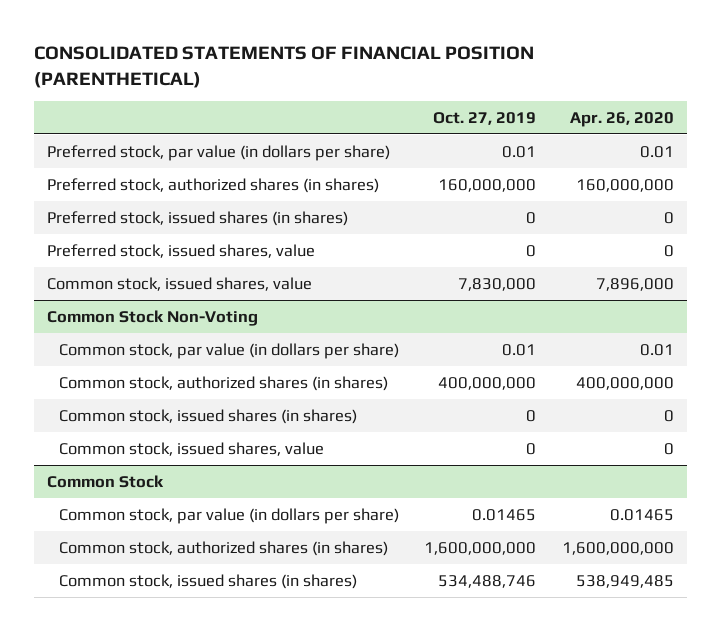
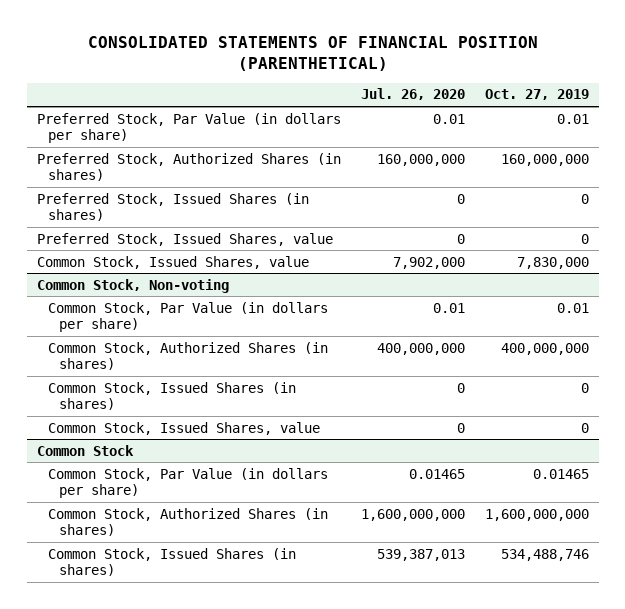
- | Oct. 27, 2019 | Apr. 26, 2020
+ | Jul. 26, 2020 | Oct. 27, 2019
- Preferred stock, par value (in dollars per share) | 0.01 | 0.01
- Preferred stock, authorized shares (in shares) | 160,000,000 | 160,000,000
- Preferred stock, issued shares (in shares) | 0 | 0
- Preferred stock, issued shares, value | 0 | 0
- Common stock, issued shares, value | 7,830,000 | 7,896,000
- Common Stock Non-Voting
- Common stock, par value (in dollars per share) | 0.01 | 0.01
- Common stock, authorized shares (in shares) | 400,000,000 | 400,000,000
- Common stock, issued shares (in shares) | 0 | 0
- Common stock, issued shares, value | 0 | 0
+ Preferred Stock, Par Value (in dollars per share) | 0.01 | 0.01
+ Preferred Stock, Authorized Shares (in shares) | 160,000,000 | 160,000,000
+ Preferred Stock, Issued Shares (in shares) | 0 | 0
+ Preferred Stock, Issued Shares, value | 0 | 0
+ Common Stock, Issued Shares, value | 7,902,000 | 7,830,000
+ Common Stock, Non-voting
+ Common Stock, Par Value (in dollars per share) | 0.01 | 0.01
+ Common Stock, Authorized Shares (in shares) | 400,000,000 | 400,000,000
+ Common Stock, Issued Shares (in shares) | 0 | 0
+ Common Stock, Issued Shares, value | 0 | 0
@ Common Stock
- Common stock, par value (in dollars per share) | 0.01465 | 0.01465
- Common stock, authorized shares (in shares) | 1,600,000,000 | 1,600,000,000
- Common stock, issued shares (in shares) | 534,488,746 | 538,949,485
+ Common Stock, Par Value (in dollars per share) | 0.01465 | 0.01465
+ Common Stock, Authorized Shares (in shares) | 1,600,000,000 | 1,600,000,000
+ Common Stock, Issued Shares (in shares) | 539,387,013 | 534,488,746

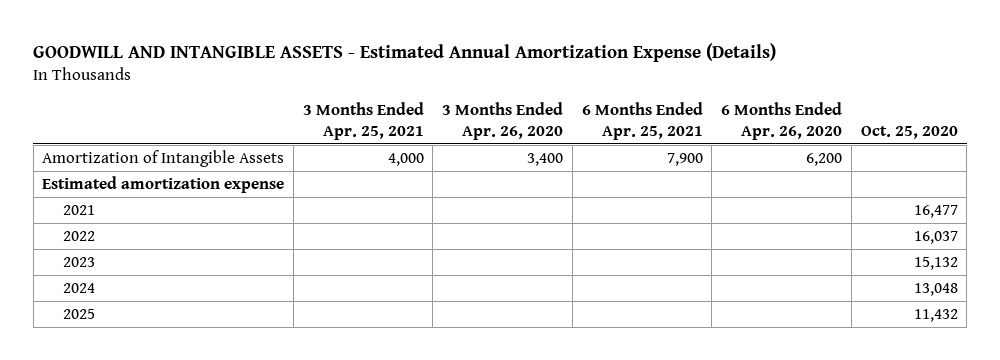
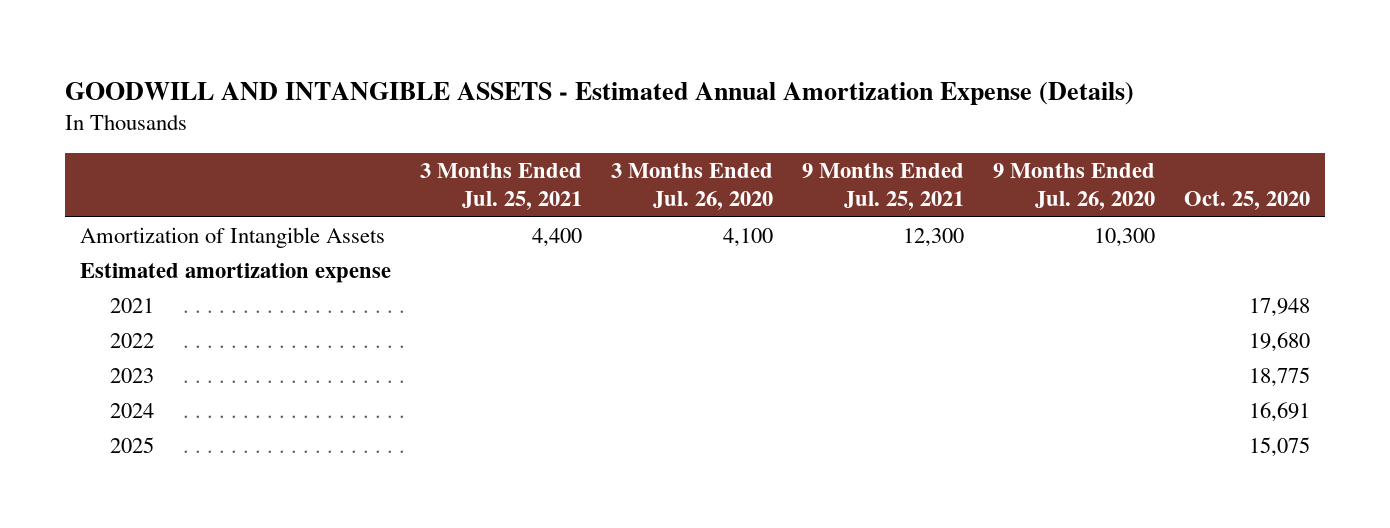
- | 3 Months Ended Apr. 25, 2021 | 3 Months Ended Apr. 26, 2020 | 6 Months Ended Apr. 25, 2021 | 6 Months Ended Apr. 26, 2020 | Oct. 25, 2020
+ | 3 Months Ended Jul. 25, 2021 | 3 Months Ended Jul. 26, 2020 | 9 Months Ended Jul. 25, 2021 | 9 Months Ended Jul. 26, 2020 | Oct. 25, 2020
- 2021 | | | | | 16,477
- 2022 | | | | | 16,037
- 2023 | | | | | 15,132
- 2024 | | | | | 13,048
- 2025 | | | | | 11,432
+ 2021 | | | | | 17,948
+ 2022 | | | | | 19,680
+ 2023 | | | | | 18,775
+ 2024 | | | | | 16,691
+ 2025 | | | | | 15,075

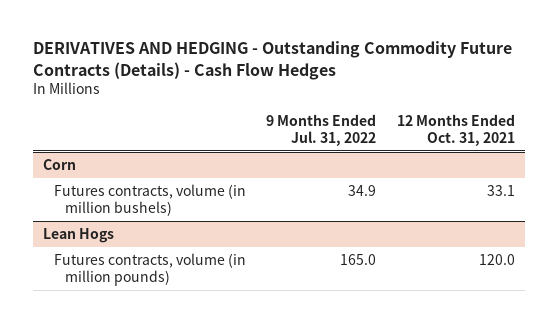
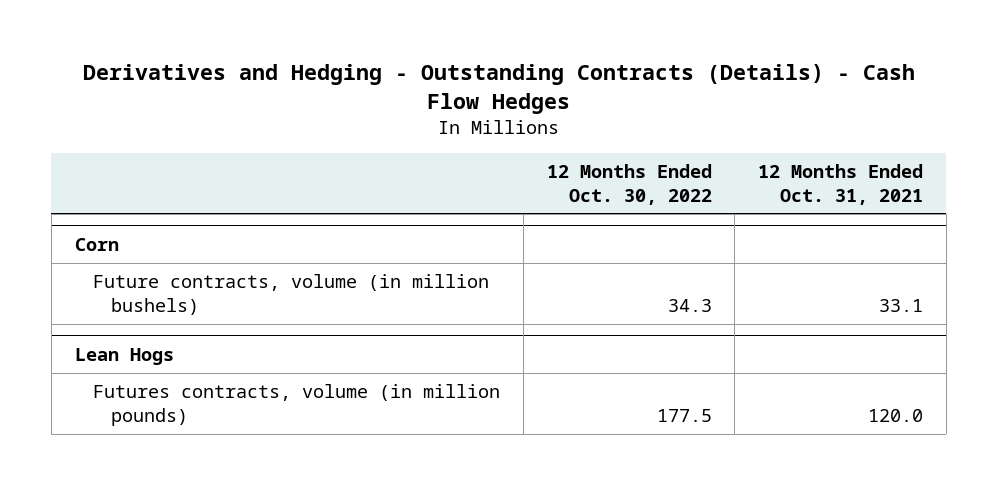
- DERIVATIVES AND HEDGING - Outstanding Commodity Future Contracts (Details) - Cash Flow Hedges
+ Derivatives and Hedging - Outstanding Contracts (Details) - Cash Flow Hedges
- | 9 Months Ended Jul. 31, 2022 | 12 Months Ended Oct. 31, 2021
+ | 12 Months Ended Oct. 30, 2022 | 12 Months Ended Oct. 31, 2021
@ Corn
- Futures contracts, volume (in million bushels) | 34.9 | 33.1
+ Future contracts, volume (in million bushels) | 34.3 | 33.1

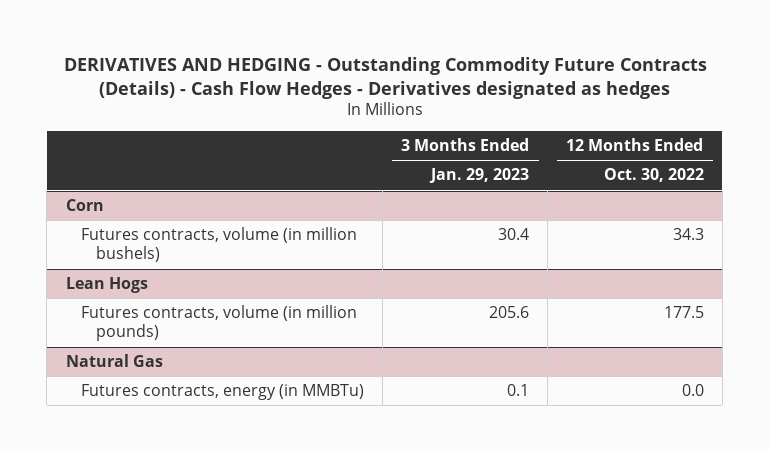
- Derivatives and Hedging - Outstanding Contracts (Details) - Cash Flow Hedges
+ DERIVATIVES AND HEDGING - Outstanding Commodity Future Contracts (Details) - Cash Flow Hedges - Derivatives designated as hedges
- | 12 Months Ended Oct. 30, 2022 | 12 Months Ended Oct. 31, 2021
+ | 3 Months Ended Jan. 29, 2023 | 12 Months Ended Oct. 30, 2022
@ Corn
- Future contracts, volume (in million bushels) | 34.3 | 33.1
+ Futures contracts, volume (in million bushels) | 30.4 | 34.3
+ Natural Gas
+ Futures contracts, energy (in MMBTu) | 0.1 | 0.0

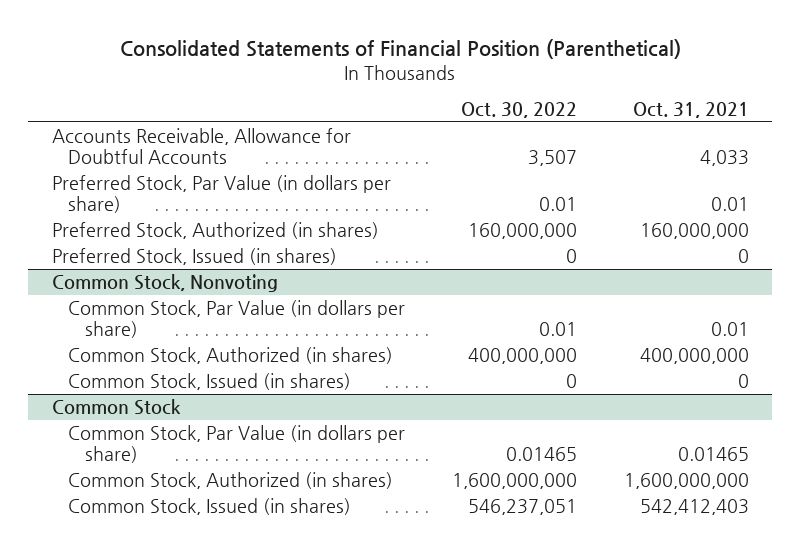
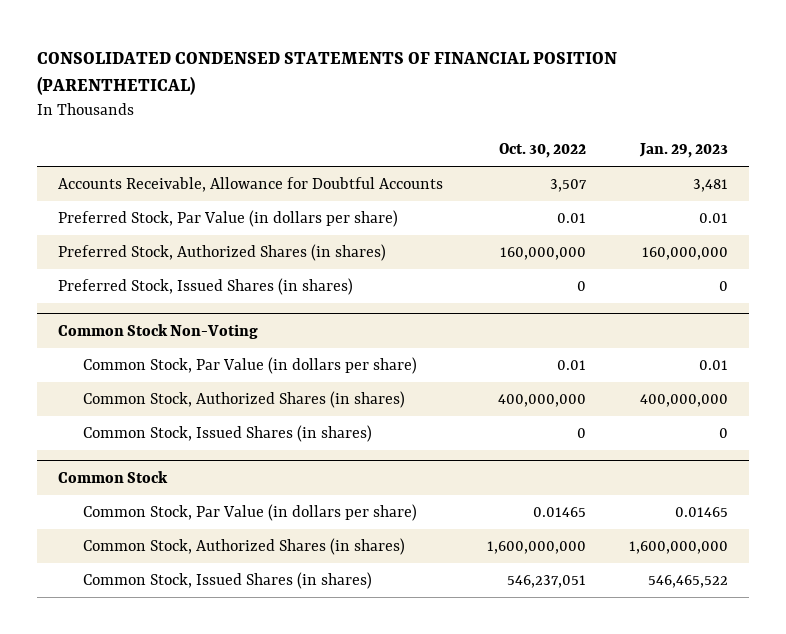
- Consolidated Statements of Financial Position (Parenthetical)
+ CONSOLIDATED CONDENSED STATEMENTS OF FINANCIAL POSITION (PARENTHETICAL)
- | Oct. 30, 2022 | Oct. 31, 2021
+ | Oct. 30, 2022 | Jan. 29, 2023
- Preferred Stock, Authorized (in shares) | 160,000,000 | 160,000,000
- Preferred Stock, Issued (in shares) | 0 | 0
- Common Stock, Nonvoting
+ Preferred Stock, Authorized Shares (in shares) | 160,000,000 | 160,000,000
+ Preferred Stock, Issued Shares (in shares) | 0 | 0
+ Common Stock Non-Voting
- Common Stock, Authorized (in shares) | 400,000,000 | 400,000,000
- Common Stock, Issued (in shares) | 0 | 0
+ Common Stock, Authorized Shares (in shares) | 400,000,000 | 400,000,000
+ Common Stock, Issued Shares (in shares) | 0 | 0
@ Common Stock
- Common Stock, Authorized (in shares) | 1,600,000,000 | 1,600,000,000
- Common Stock, Issued (in shares) | 546,237,051 | 542,412,403
+ Common Stock, Authorized Shares (in shares) | 1,600,000,000 | 1,600,000,000
+ Common Stock, Issued Shares (in shares) | 546,237,051 | 546,465,522

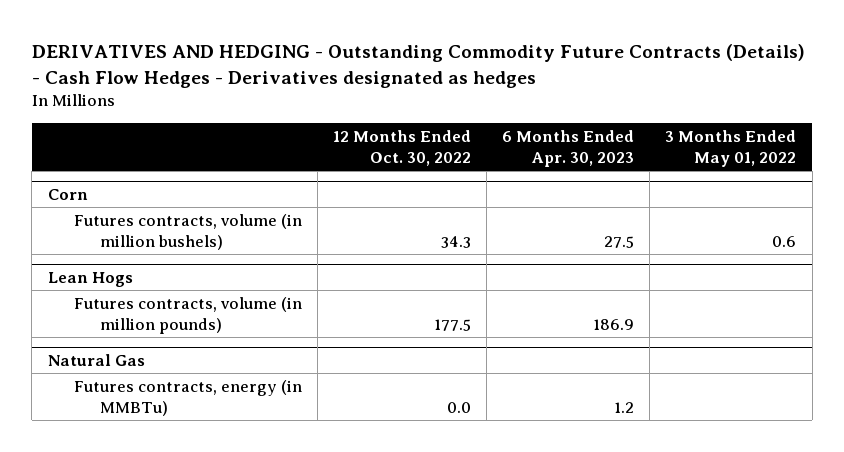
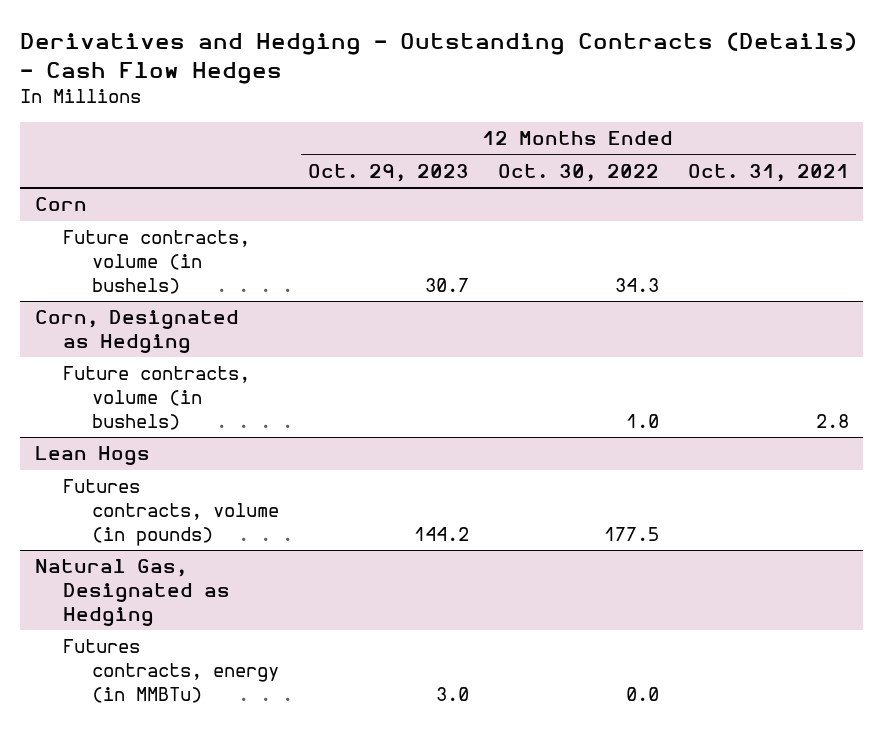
- DERIVATIVES AND HEDGING - Outstanding Commodity Future Contracts (Details) - Cash Flow Hedges - Derivatives designated as hedges
+ Derivatives and Hedging - Outstanding Contracts (Details) - Cash Flow Hedges
- | 12 Months Ended Oct. 30, 2022 | 6 Months Ended Apr. 30, 2023 | 3 Months Ended May 01, 2022
+ | 12 Months Ended Oct. 29, 2023 | 12 Months Ended Oct. 30, 2022 | 12 Months Ended Oct. 31, 2021
@ Corn
- Futures contracts, volume (in million bushels) | 34.3 | 27.5 | 0.6
+ Future contracts, volume (in bushels) | 30.7 | 34.3 |
+ Corn, Designated as Hedging
+ Future contracts, volume (in bushels) | | 1.0 | 2.8
@ Lean Hogs
- Futures contracts, volume (in million pounds) | 177.5 | 186.9 |
- Natural Gas
@ Lean Hogs
+ Futures contracts, volume (in pounds) | 144.2 | 177.5 |
+ Natural Gas, Designated as Hedging

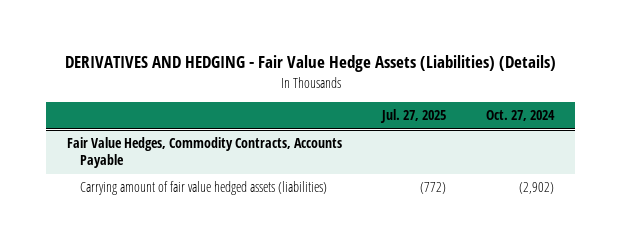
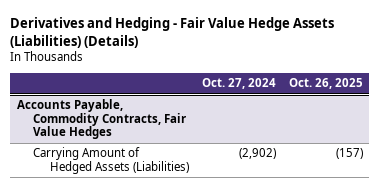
- DERIVATIVES AND HEDGING - Fair Value Hedge Assets (Liabilities) (Details)
+ Derivatives and Hedging - Fair Value Hedge Assets (Liabilities) (Details)
- | Jul. 27, 2025 | Oct. 27, 2024
+ | Oct. 27, 2024 | Oct. 26, 2025
- Fair Value Hedges, Commodity Contracts, Accounts Payable
- Carrying amount of fair value hedged assets (liabilities) | (772) | (2,902)
+ Accounts Payable, Commodity Contracts, Fair Value Hedges
+ Carrying Amount of Hedged Assets (Liabilities) | (2,902) | (157)

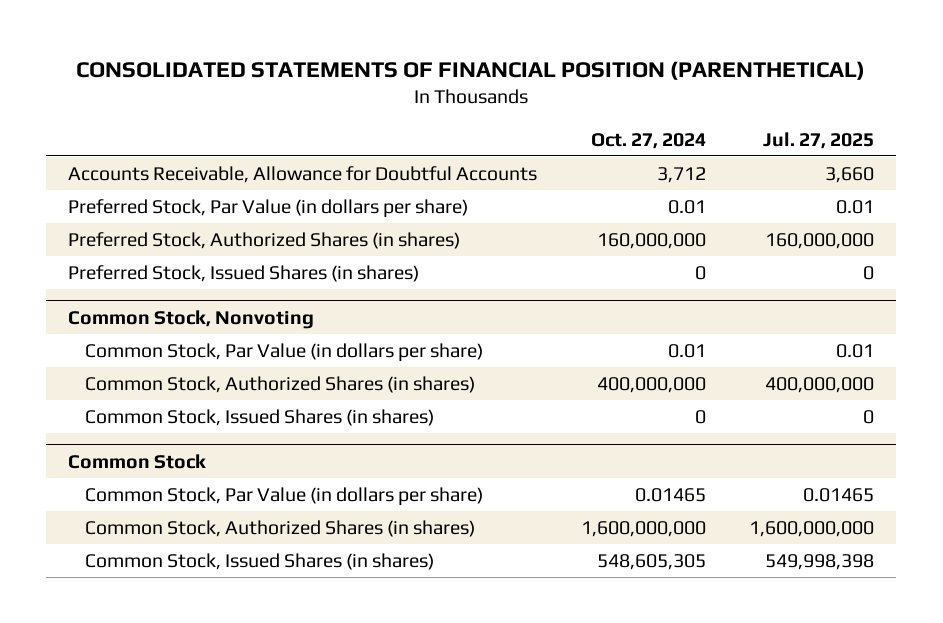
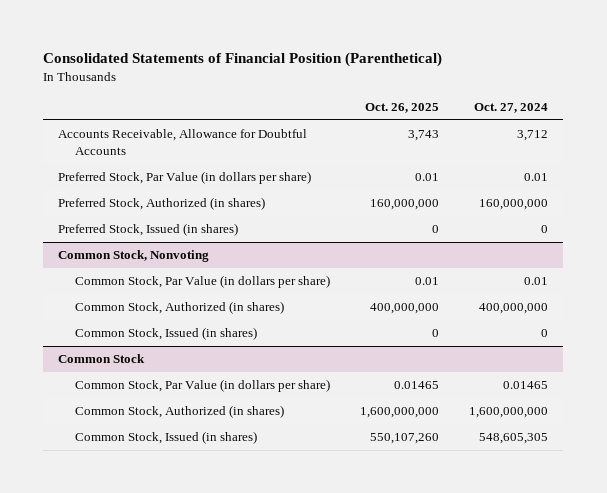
- CONSOLIDATED STATEMENTS OF FINANCIAL POSITION (PARENTHETICAL)
+ Consolidated Statements of Financial Position (Parenthetical)
- | Oct. 27, 2024 | Jul. 27, 2025
+ | Oct. 26, 2025 | Oct. 27, 2024
- Preferred Stock, Authorized Shares (in shares) | 160,000,000 | 160,000,000
- Preferred Stock, Issued Shares (in shares) | 0 | 0
+ Preferred Stock, Authorized (in shares) | 160,000,000 | 160,000,000
+ Preferred Stock, Issued (in shares) | 0 | 0
@ Common Stock, Nonvoting
- Common Stock, Authorized Shares (in shares) | 400,000,000 | 400,000,000
- Common Stock, Issued Shares (in shares) | 0 | 0
+ Common Stock, Authorized (in shares) | 400,000,000 | 400,000,000
+ Common Stock, Issued (in shares) | 0 | 0
@ Common Stock
- Common Stock, Authorized Shares (in shares) | 1,600,000,000 | 1,600,000,000
- Common Stock, Issued Shares (in shares) | 548,605,305 | 549,998,398
+ Common Stock, Authorized (in shares) | 1,600,000,000 | 1,600,000,000
+ Common Stock, Issued (in shares) | 550,107,260 | 548,605,305

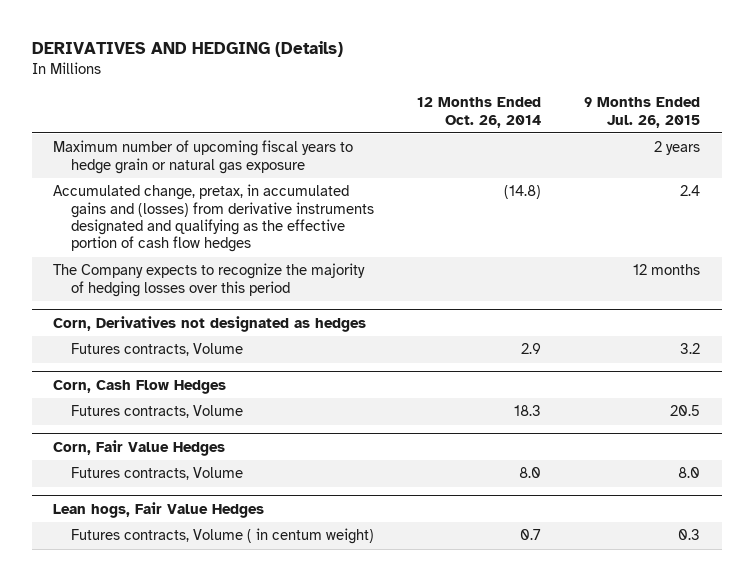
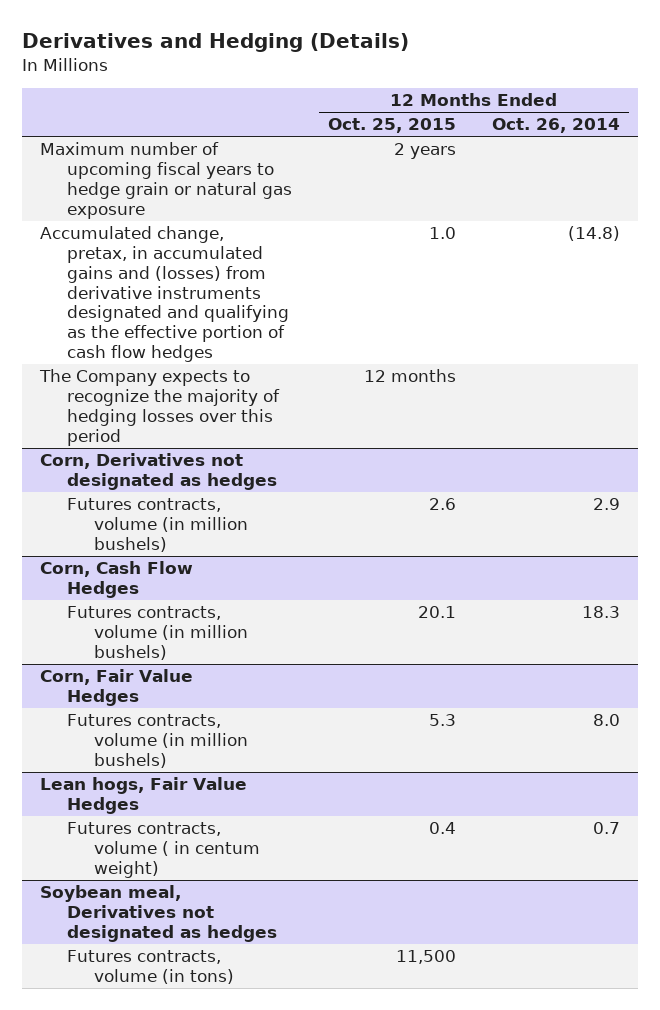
- DERIVATIVES AND HEDGING (Details)
+ Derivatives and Hedging (Details)
- | 12 Months Ended Oct. 26, 2014 | 9 Months Ended Jul. 26, 2015
+ | 12 Months Ended Oct. 25, 2015 | 12 Months Ended Oct. 26, 2014
@ Corn, Derivatives not designated as hedges
- Futures contracts, Volume | 2.9 | 3.2
+ Futures contracts, volume (in million bushels) | 2.6 | 2.9
@ Corn, Cash Flow Hedges
- Futures contracts, Volume | 18.3 | 20.5
+ Futures contracts, volume (in million bushels) | 20.1 | 18.3
@ Corn, Fair Value Hedges
- Futures contracts, Volume | 8.0 | 8.0
+ Futures contracts, volume (in million bushels) | 5.3 | 8.0
@ Lean hogs, Fair Value Hedges
- Futures contracts, Volume ( in centum weight) | 0.7 | 0.3
+ Futures contracts, volume ( in centum weight) | 0.4 | 0.7
+ Soybean meal, Derivatives not designated as hedges
+ Futures contracts, volume (in tons) | 11,500 |

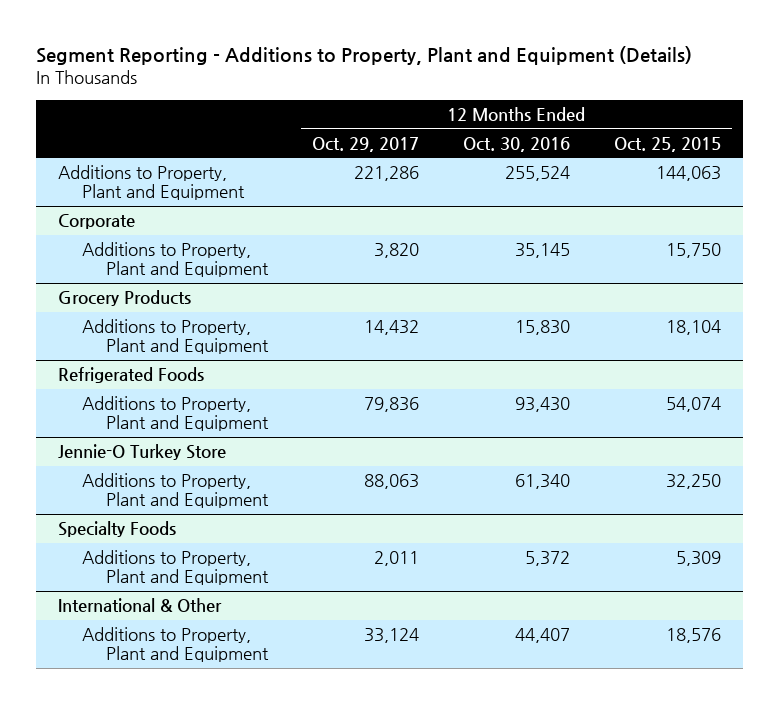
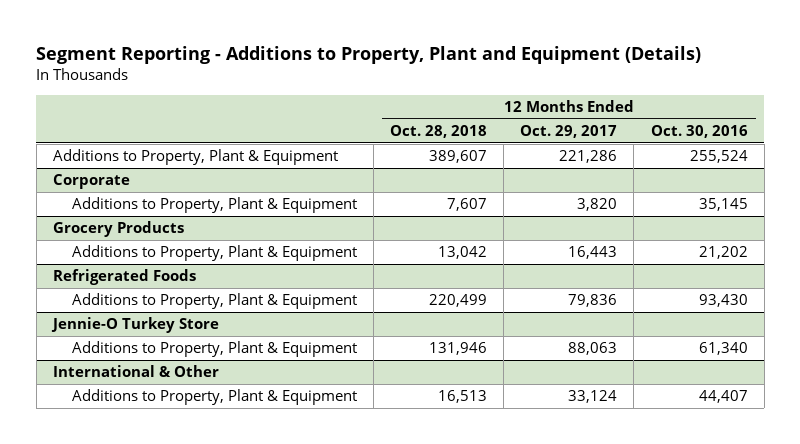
- | 12 Months Ended Oct. 29, 2017 | 12 Months Ended Oct. 30, 2016 | 12 Months Ended Oct. 25, 2015
+ | 12 Months Ended Oct. 28, 2018 | 12 Months Ended Oct. 29, 2017 | 12 Months Ended Oct. 30, 2016
- Additions to Property, Plant and Equipment | 221,286 | 255,524 | 144,063
+ Additions to Property, Plant & Equipment | 389,607 | 221,286 | 255,524
@ Corporate
- Additions to Property, Plant and Equipment | 3,820 | 35,145 | 15,750
+ Additions to Property, Plant & Equipment | 7,607 | 3,820 | 35,145
@ Grocery Products
- Additions to Property, Plant and Equipment | 14,432 | 15,830 | 18,104
+ Additions to Property, Plant & Equipment | 13,042 | 16,443 | 21,202
@ Refrigerated Foods
- Additions to Property, Plant and Equipment | 79,836 | 93,430 | 54,074
+ Additions to Property, Plant & Equipment | 220,499 | 79,836 | 93,430
@ Jennie-O Turkey Store
- Additions to Property, Plant and Equipment | 88,063 | 61,340 | 32,250
- Specialty Foods
- Additions to Property, Plant and Equipment | 2,011 | 5,372 | 5,309
@ Jennie-O Turkey Store
+ Additions to Property, Plant & Equipment | 131,946 | 88,063 | 61,340
@ International & Other
- Additions to Property, Plant and Equipment | 33,124 | 44,407 | 18,576
+ Additions to Property, Plant & Equipment | 16,513 | 33,124 | 44,407

